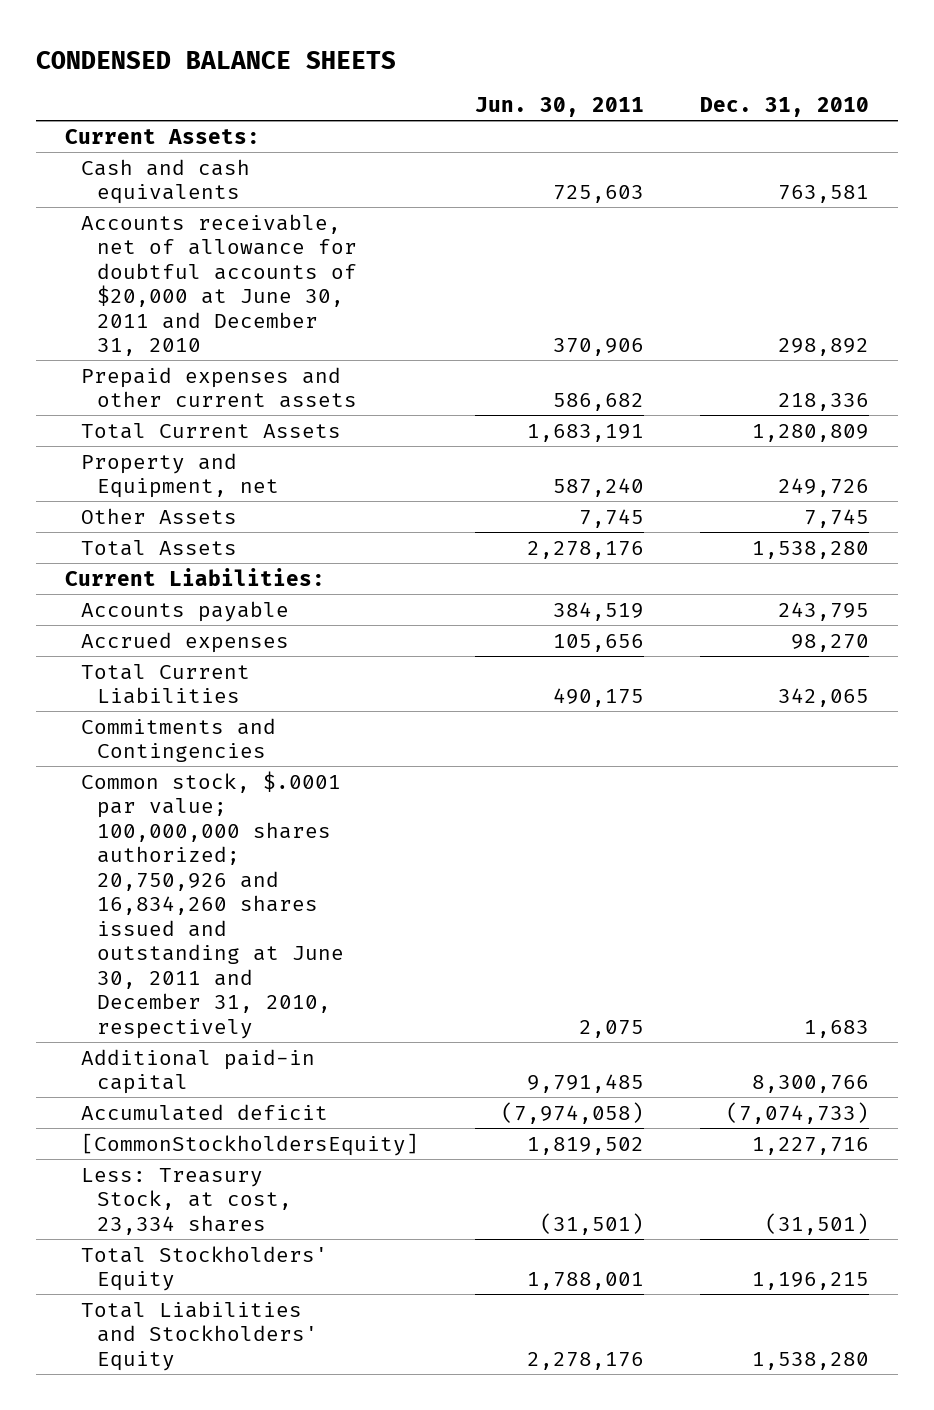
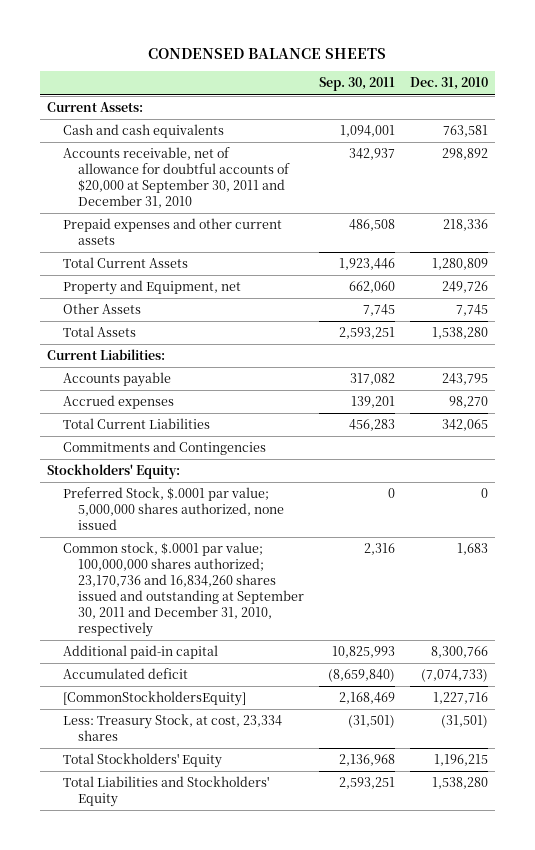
- | Jun. 30, 2011 | Dec. 31, 2010
+ | Sep. 30, 2011 | Dec. 31, 2010
- Accounts receivable, net of allowance for doubtful accounts of $20,000 at June 30, 2011 and December 31, 2010 | 370,906 | 298,892
+ Accounts receivable, net of allowance for doubtful accounts of $20,000 at September 30, 2011 and December 31, 2010 | 342,937 | 298,892
- Common stock, $.0001 par value; 100,000,000 shares authorized; 20,750,926 and 16,834,260 shares issued and outstanding at June 30, 2011 and December 31, 2010, respectively | 2,075 | 1,683
+ Stockholders' Equity:
+ Preferred Stock, $.0001 par value; 5,000,000 shares authorized, none issued | 0 | 0
+ Common stock, $.0001 par value; 100,000,000 shares authorized; 23,170,736 and 16,834,260 shares issued and outstanding at September 30, 2011 and December 31, 2010, respectively | 2,316 | 1,683

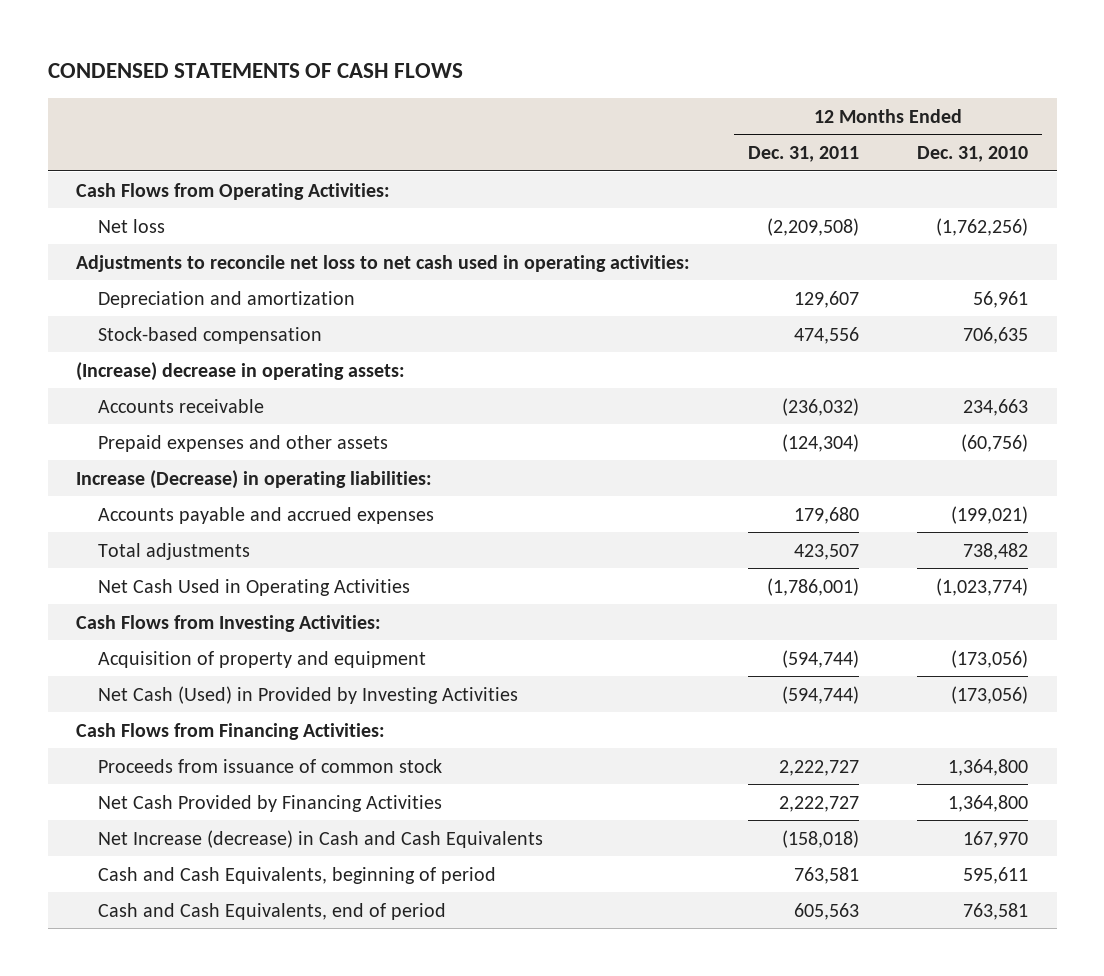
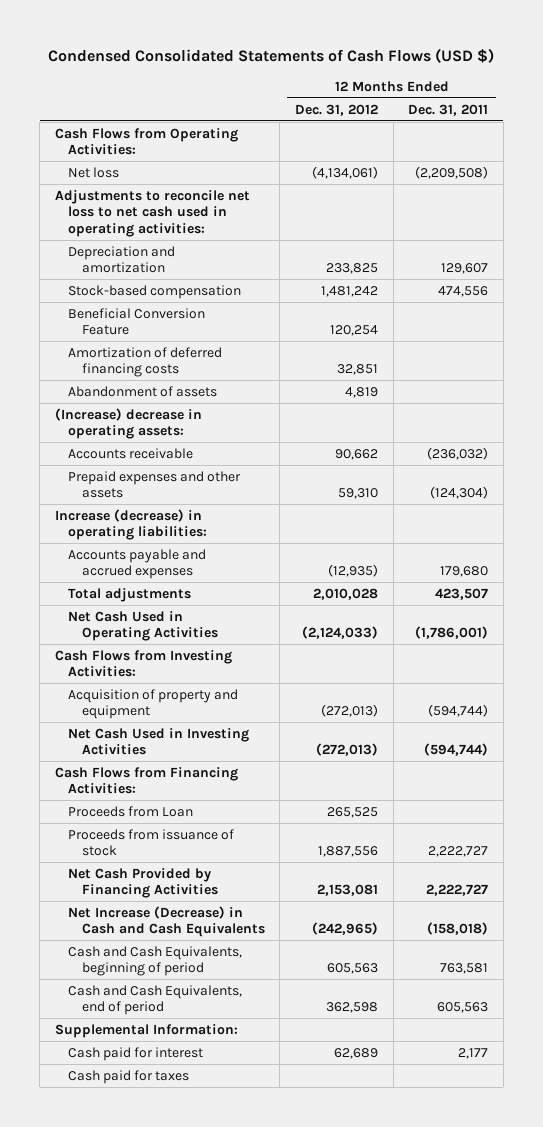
- CONDENSED STATEMENTS OF CASH FLOWS
+ Condensed Consolidated Statements of Cash Flows (USD $)
- | 12 Months Ended Dec. 31, 2011 | 12 Months Ended Dec. 31, 2010
+ | 12 Months Ended Dec. 31, 2012 | 12 Months Ended Dec. 31, 2011
+ Beneficial Conversion Feature | 120,254 |
+ Amortization of deferred financing costs | 32,851 |
+ Abandonment of assets | 4,819 |
- Increase (Decrease) in operating liabilities:
+ Increase (decrease) in operating liabilities:
- Net Cash (Used) in Provided by Investing Activities | (594,744) | (173,056)
+ Net Cash Used in Investing Activities | (272,013) | (594,744)
- Proceeds from issuance of common stock | 2,222,727 | 1,364,800
+ Proceeds from Loan | 265,525 |
+ Proceeds from issuance of stock | 1,887,556 | 2,222,727
- Net Increase (decrease) in Cash and Cash Equivalents | (158,018) | 167,970
+ Net Increase (Decrease) in Cash and Cash Equivalents | (242,965) | (158,018)
+ Supplemental Information:
+ Cash paid for interest | 62,689 | 2,177
+ Cash paid for taxes

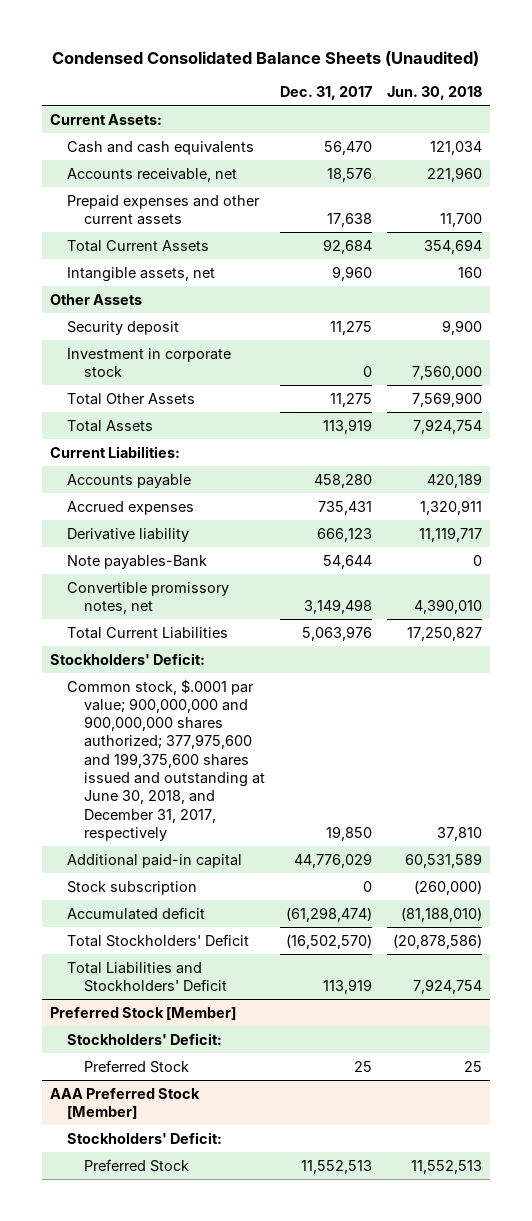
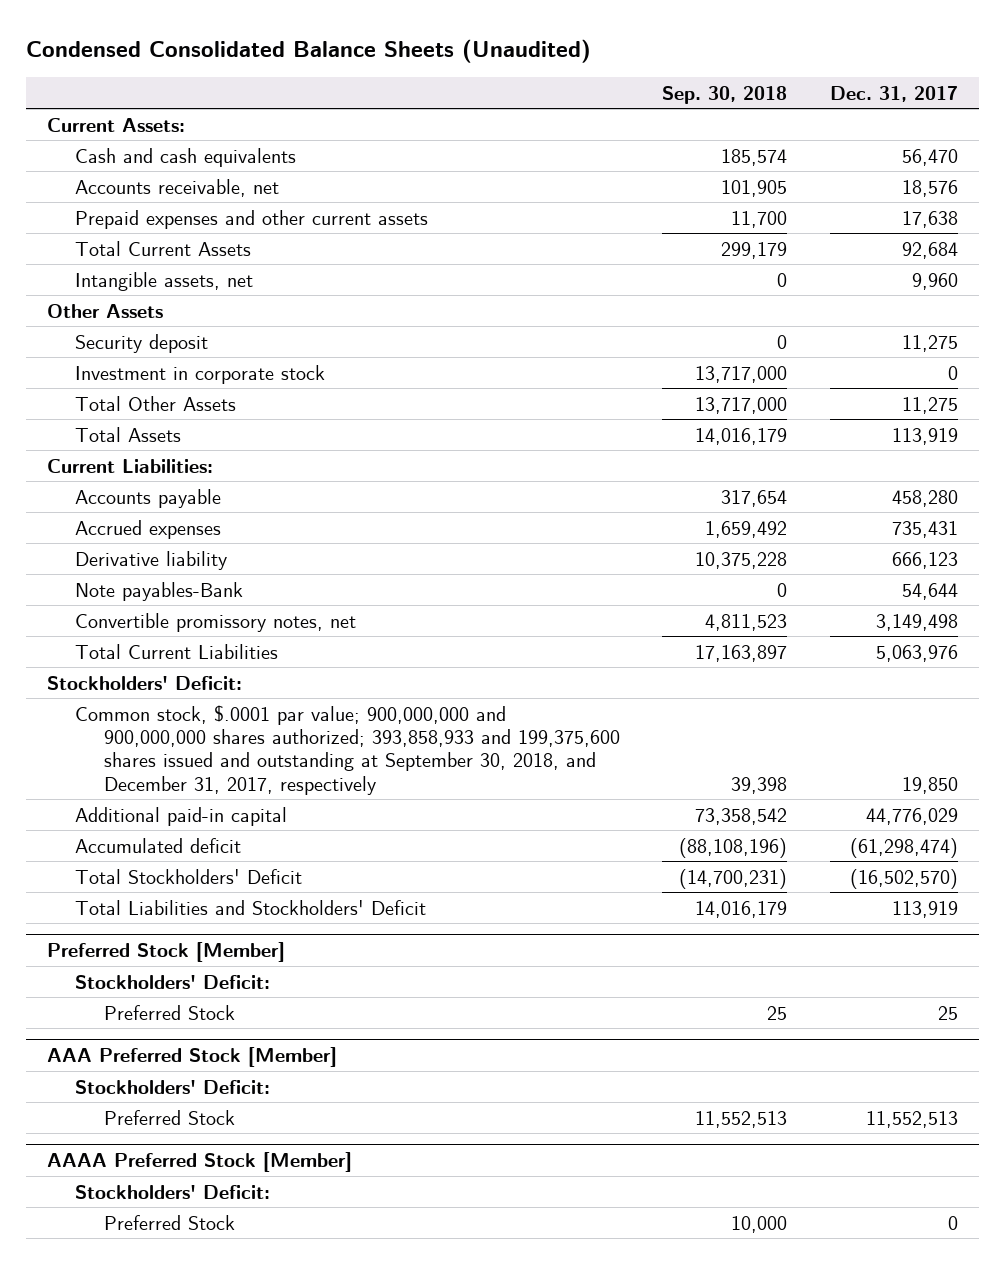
- | Dec. 31, 2017 | Jun. 30, 2018
+ | Sep. 30, 2018 | Dec. 31, 2017
- Common stock, $.0001 par value; 900,000,000 and 900,000,000 shares authorized; 377,975,600 and 199,375,600 shares issued and outstanding at June 30, 2018, and December 31, 2017, respectively | 19,850 | 37,810
+ Common stock, $.0001 par value; 900,000,000 and 900,000,000 shares authorized; 393,858,933 and 199,375,600 shares issued and outstanding at September 30, 2018, and December 31, 2017, respectively | 39,398 | 19,850
- Stock subscription | 0 | (260,000)
+ AAAA Preferred Stock [Member]
+ Stockholders' Deficit:
+ Preferred Stock | 10,000 | 0

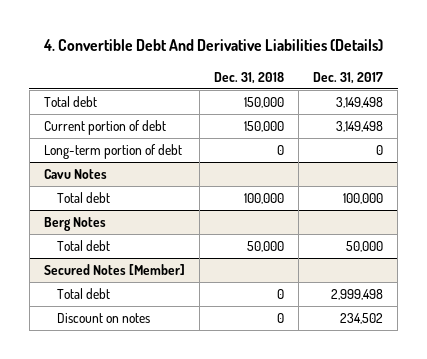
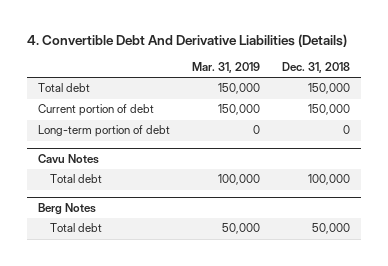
- | Dec. 31, 2018 | Dec. 31, 2017
+ | Mar. 31, 2019 | Dec. 31, 2018
- Secured Notes [Member]
- Total debt | 0 | 2,999,498
- Discount on notes | 0 | 234,502

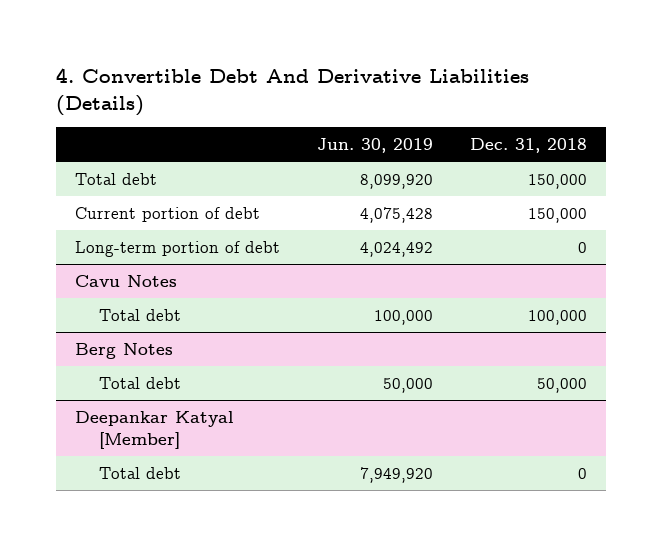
- | Mar. 31, 2019 | Dec. 31, 2018
+ | Jun. 30, 2019 | Dec. 31, 2018
+ Deepankar Katyal [Member]
+ Total debt | 7,949,920 | 0

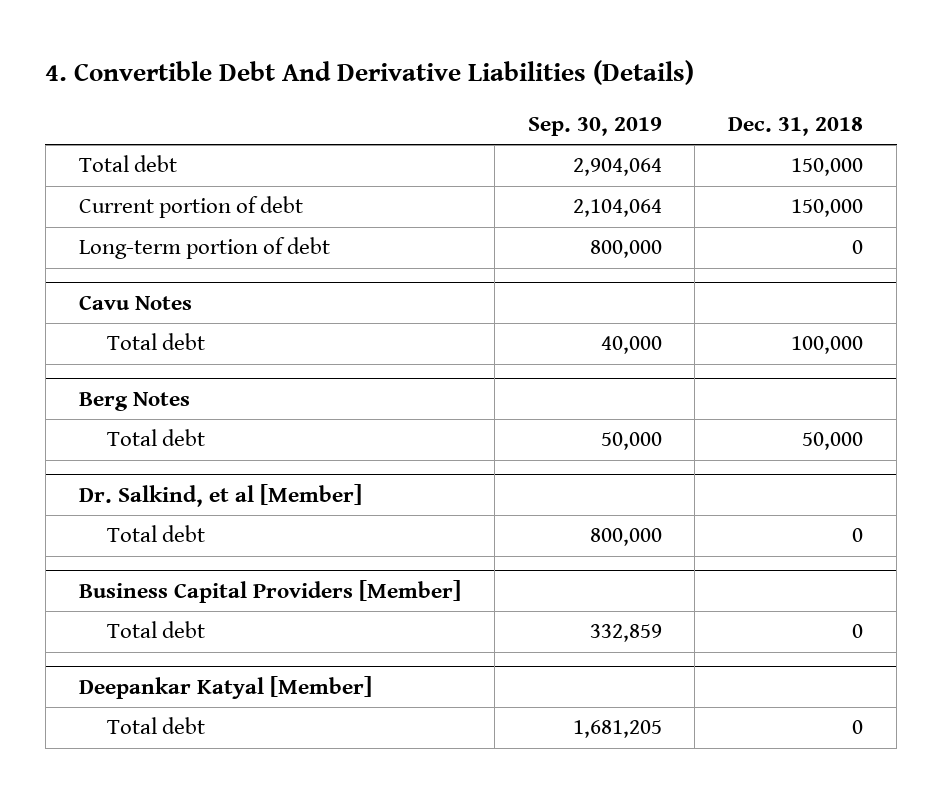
- | Jun. 30, 2019 | Dec. 31, 2018
+ | Sep. 30, 2019 | Dec. 31, 2018
+ Dr. Salkind, et al [Member]
+ Total debt | 800,000 | 0
+ Business Capital Providers [Member]
+ Total debt | 332,859 | 0

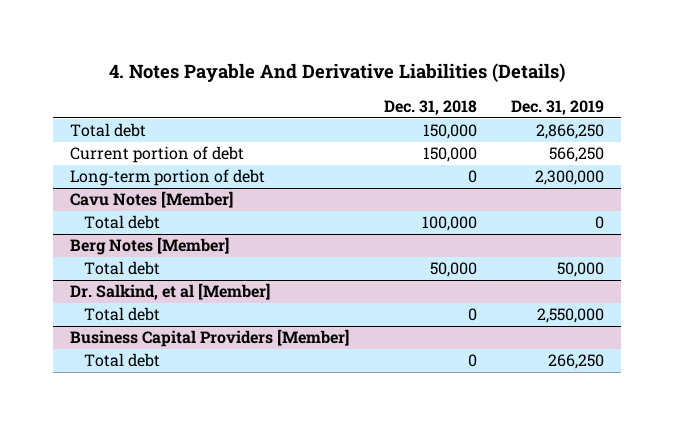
- 4. Convertible Debt And Derivative Liabilities (Details)
+ 4. Notes Payable And Derivative Liabilities (Details)
- | Sep. 30, 2019 | Dec. 31, 2018
+ | Dec. 31, 2018 | Dec. 31, 2019
- Cavu Notes
+ Cavu Notes [Member]
- Berg Notes
+ Berg Notes [Member]
- Deepankar Katyal [Member]
- Total debt | 1,681,205 | 0

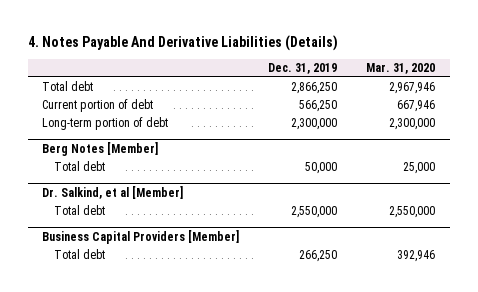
- | Dec. 31, 2018 | Dec. 31, 2019
+ | Dec. 31, 2019 | Mar. 31, 2020
- Cavu Notes [Member]
- Total debt | 100,000 | 0

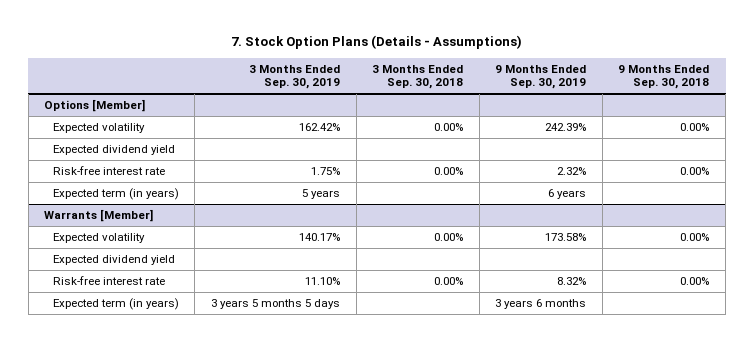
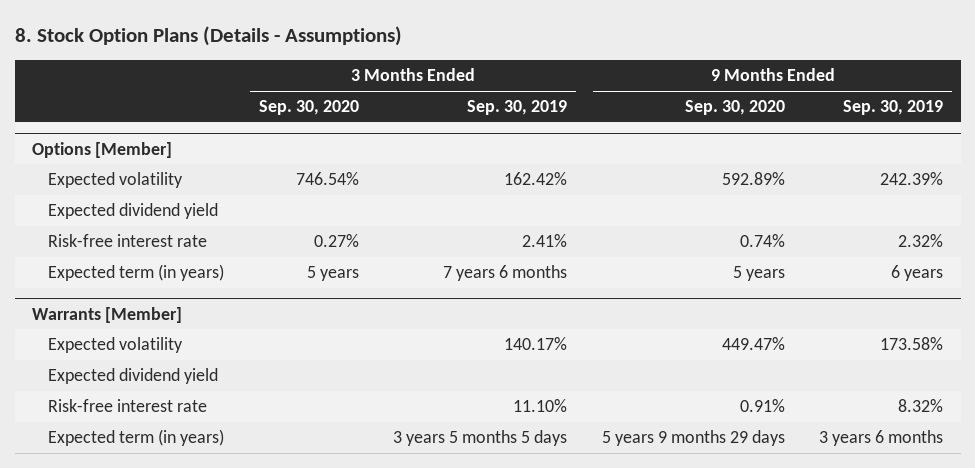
- 7. Stock Option Plans (Details - Assumptions)
+ 8. Stock Option Plans (Details - Assumptions)
- | 3 Months Ended Sep. 30, 2019 | 3 Months Ended Sep. 30, 2018 | 9 Months Ended Sep. 30, 2019 | 9 Months Ended Sep. 30, 2018
+ | 3 Months Ended Sep. 30, 2020 | 3 Months Ended Sep. 30, 2019 | 9 Months Ended Sep. 30, 2020 | 9 Months Ended Sep. 30, 2019
@ Options [Member]
- Risk-free interest rate | 1.75% | 0.00% | 2.32% | 0.00%
- Expected term (in years) | 5 years | | 6 years |
+ Risk-free interest rate | 0.27% | 2.41% | 0.74% | 2.32%
+ Expected term (in years) | 5 years | 7 years 6 months | 5 years | 6 years

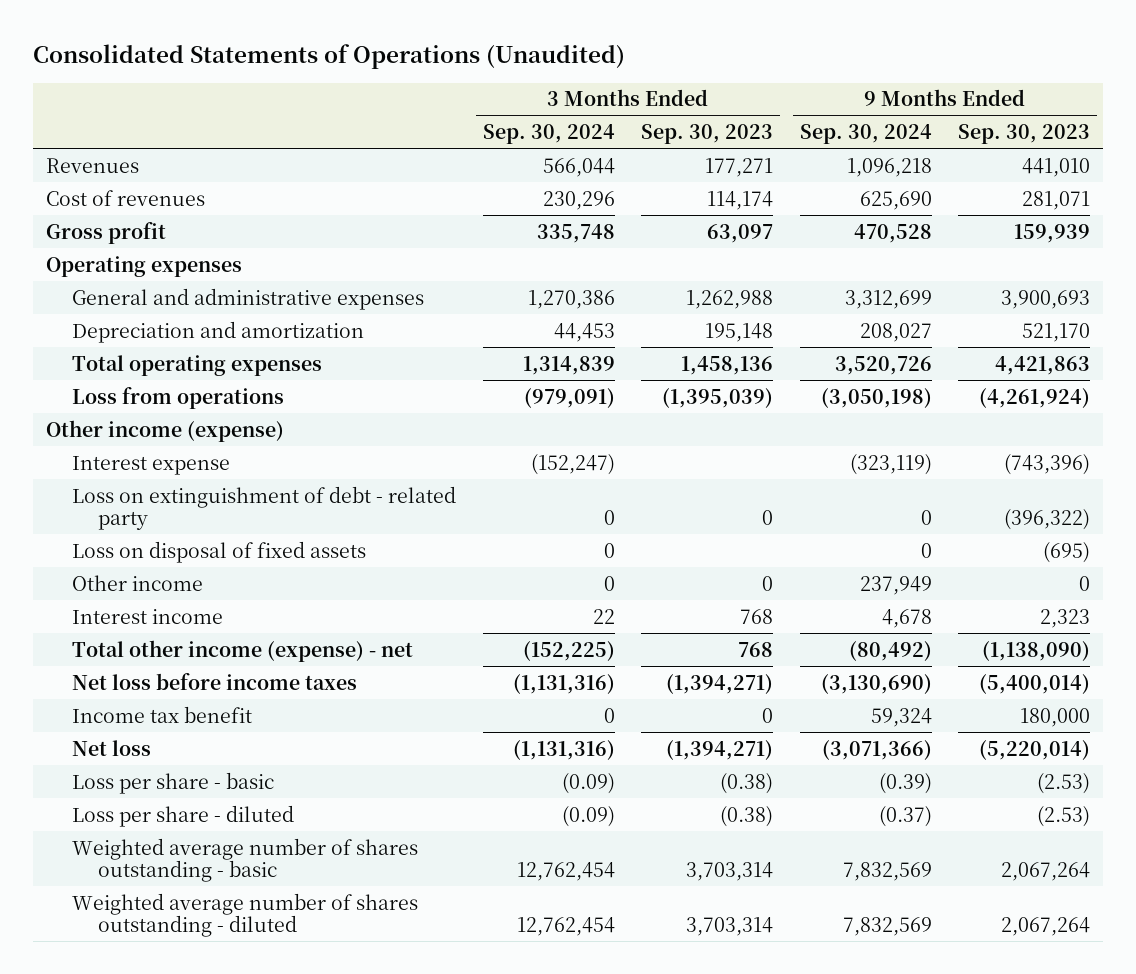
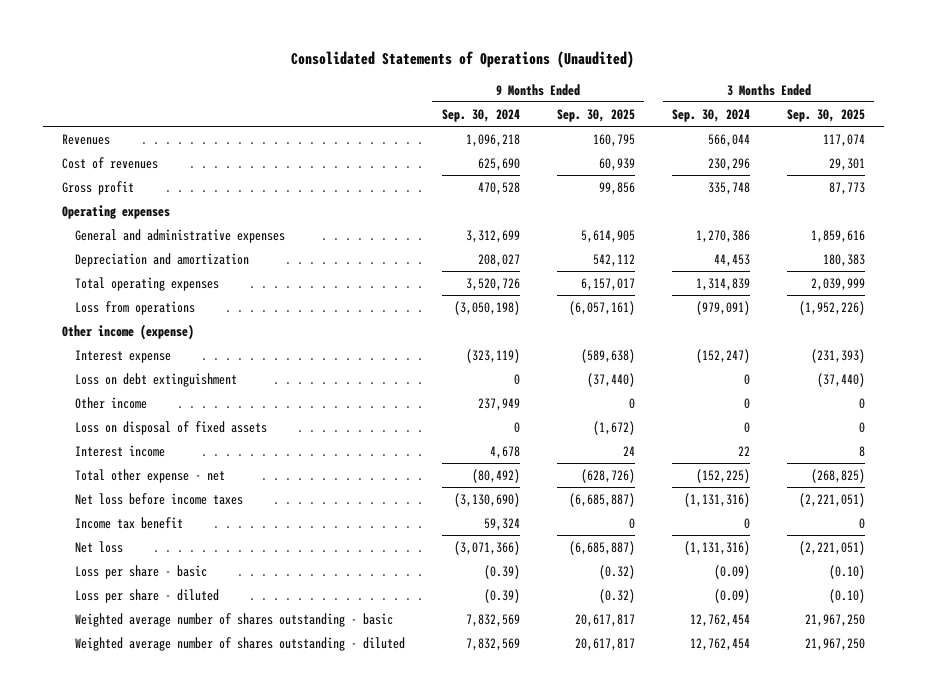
- | 3 Months Ended Sep. 30, 2024 | 3 Months Ended Sep. 30, 2023 | 9 Months Ended Sep. 30, 2024 | 9 Months Ended Sep. 30, 2023
+ | 9 Months Ended Sep. 30, 2024 | 9 Months Ended Sep. 30, 2025 | 3 Months Ended Sep. 30, 2024 | 3 Months Ended Sep. 30, 2025
- Loss on extinguishment of debt - related party | 0 | 0 | 0 | (396,322)
+ Loss on debt extinguishment | 0 | (37,440) | 0 | (37,440)
moved down: Loss on disposal of fixed assets | 0 | (1,672) | 0 | 0
- Total other income (expense) - net | (152,225) | 768 | (80,492) | (1,138,090)
+ Total other expense - net | (80,492) | (628,726) | (152,225) | (268,825)
- Loss per share - diluted | (0.09) | (0.38) | (0.37) | (2.53)
+ Loss per share - diluted | (0.39) | (0.32) | (0.09) | (0.10)

